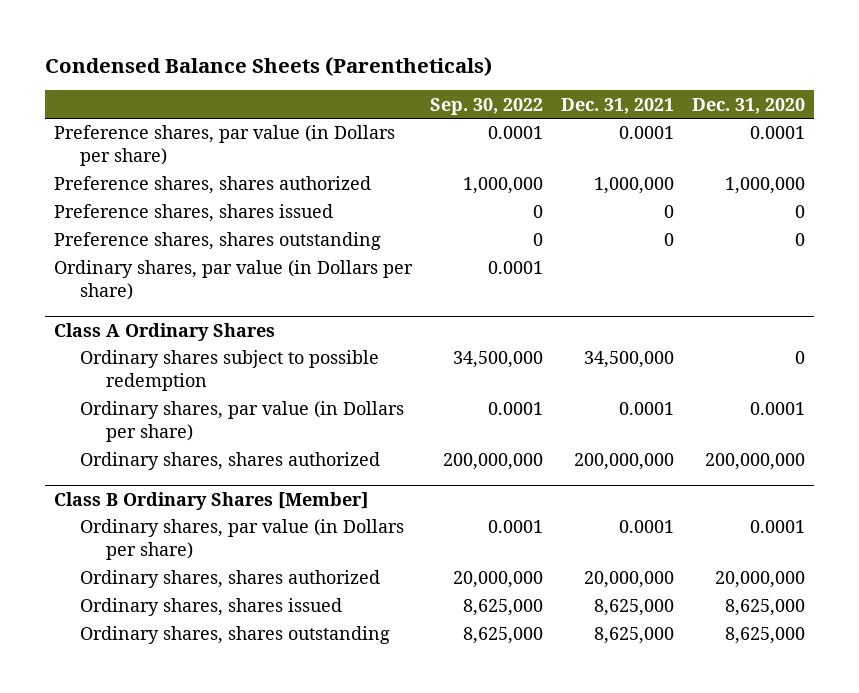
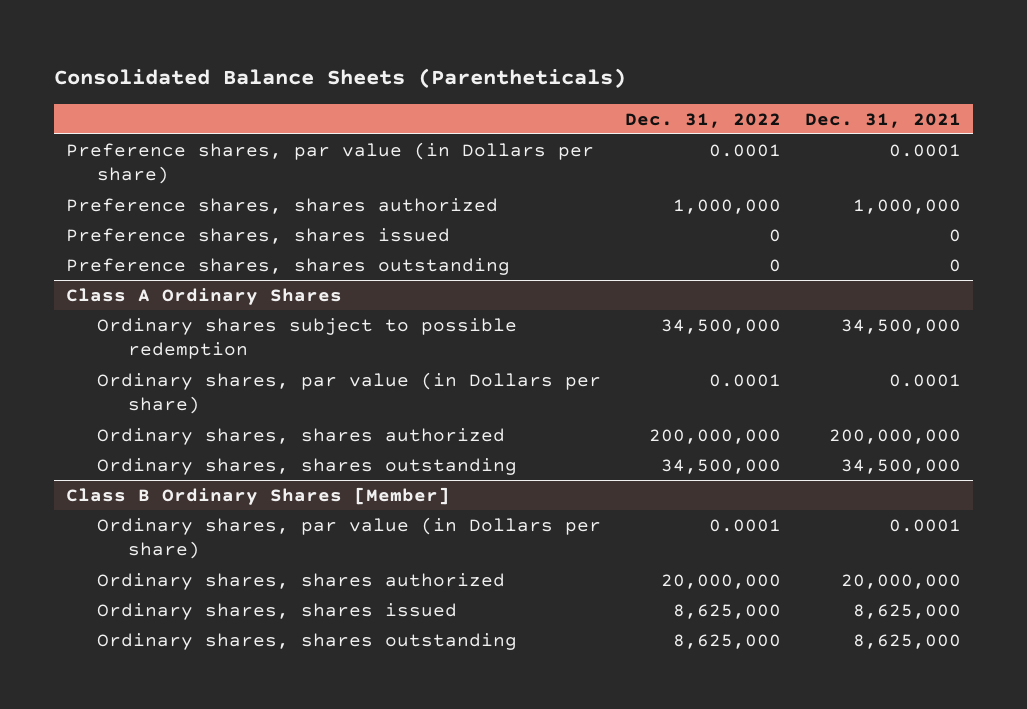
- Condensed Balance Sheets (Parentheticals)
+ Consolidated Balance Sheets (Parentheticals)
- | Sep. 30, 2022 | Dec. 31, 2021 | Dec. 31, 2020
+ | Dec. 31, 2022 | Dec. 31, 2021
- Ordinary shares, par value (in Dollars per share) | 0.0001 | |
@ Class A Ordinary Shares
+ Ordinary shares, shares outstanding | 34,500,000 | 34,500,000

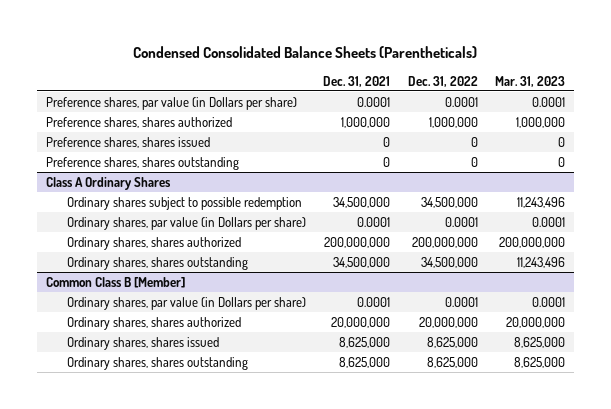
- Consolidated Balance Sheets (Parentheticals)
+ Condensed Consolidated Balance Sheets (Parentheticals)
- | Dec. 31, 2022 | Dec. 31, 2021
+ | Dec. 31, 2021 | Dec. 31, 2022 | Mar. 31, 2023
- Class B Ordinary Shares [Member]
+ Common Class B [Member]

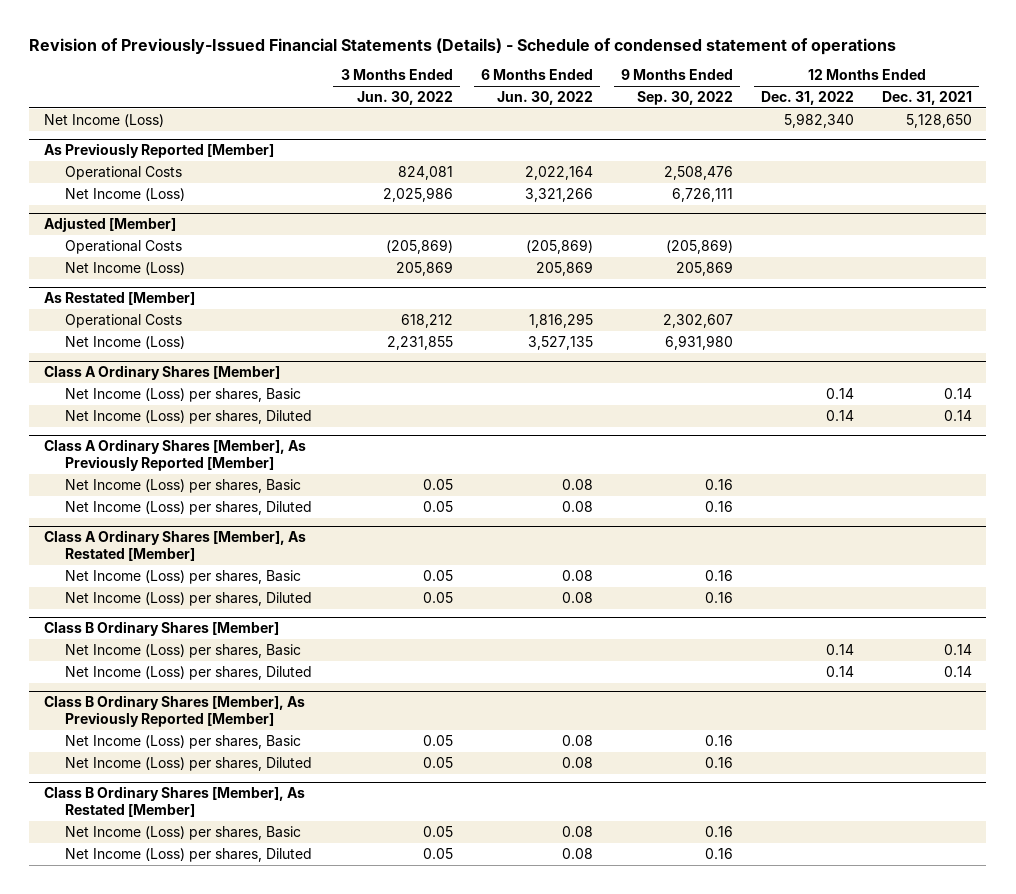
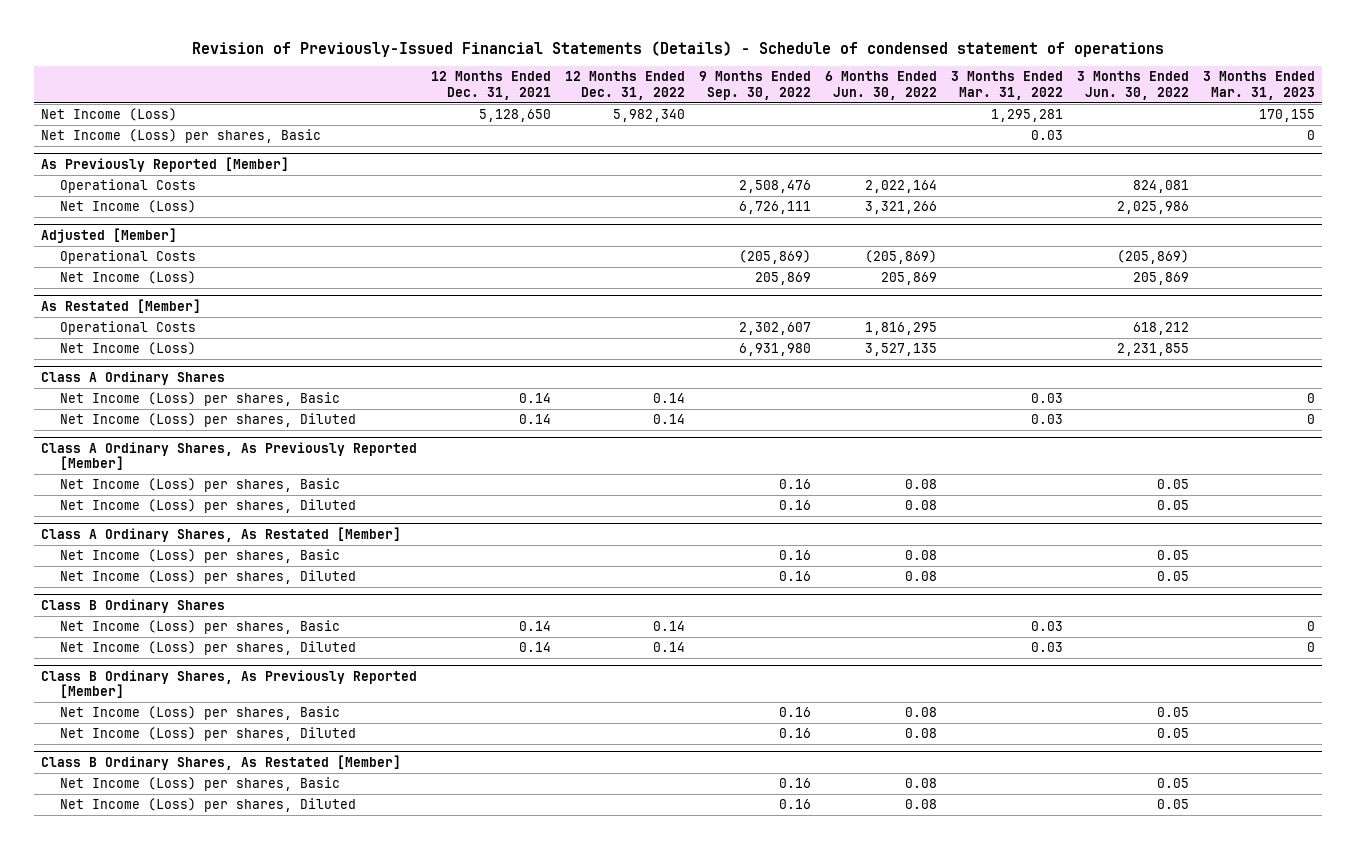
- | 3 Months Ended Jun. 30, 2022 | 6 Months Ended Jun. 30, 2022 | 9 Months Ended Sep. 30, 2022 | 12 Months Ended Dec. 31, 2022 | 12 Months Ended Dec. 31, 2021
+ | 12 Months Ended Dec. 31, 2021 | 12 Months Ended Dec. 31, 2022 | 9 Months Ended Sep. 30, 2022 | 6 Months Ended Jun. 30, 2022 | 3 Months Ended Mar. 31, 2022 | 3 Months Ended Jun. 30, 2022 | 3 Months Ended Mar. 31, 2023
+ Net Income (Loss) per shares, Basic | | | | | 0.03 | | 0
- Class A Ordinary Shares [Member]
+ Class A Ordinary Shares
- Class A Ordinary Shares [Member], As Previously Reported [Member]
+ Class A Ordinary Shares, As Previously Reported [Member]
- Class A Ordinary Shares [Member], As Restated [Member]
+ Class A Ordinary Shares, As Restated [Member]
- Class B Ordinary Shares [Member]
+ Class B Ordinary Shares
- Class B Ordinary Shares [Member], As Previously Reported [Member]
+ Class B Ordinary Shares, As Previously Reported [Member]
- Class B Ordinary Shares [Member], As Restated [Member]
+ Class B Ordinary Shares, As Restated [Member]

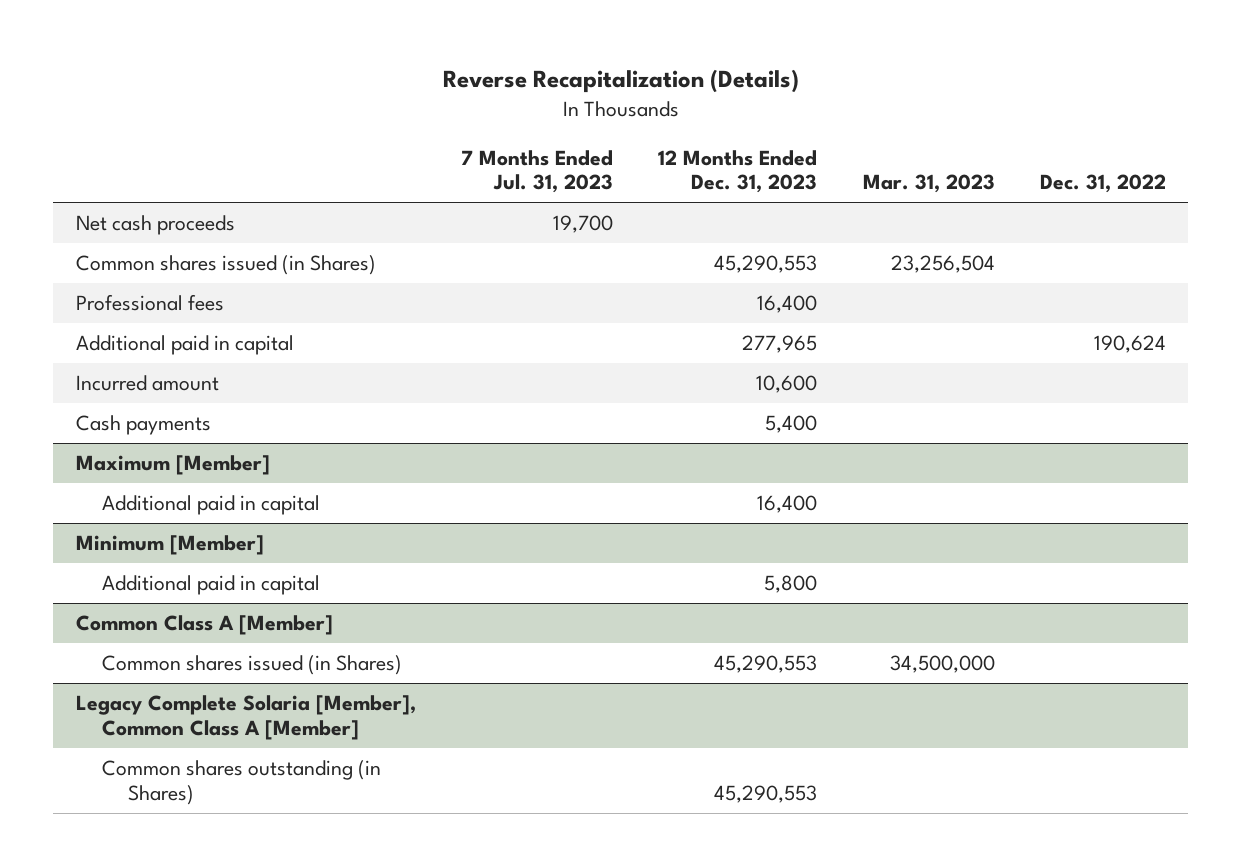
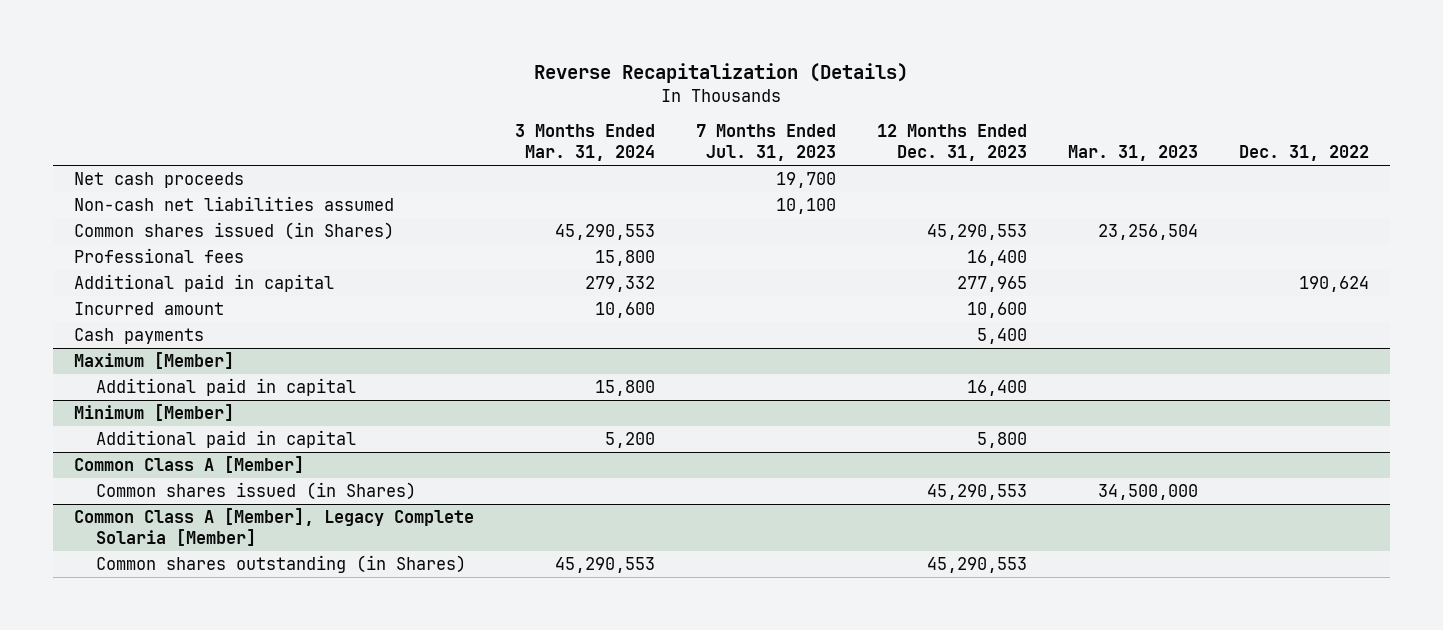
- | 7 Months Ended Jul. 31, 2023 | 12 Months Ended Dec. 31, 2023 | Mar. 31, 2023 | Dec. 31, 2022
+ | 3 Months Ended Mar. 31, 2024 | 7 Months Ended Jul. 31, 2023 | 12 Months Ended Dec. 31, 2023 | Mar. 31, 2023 | Dec. 31, 2022
+ Non-cash net liabilities assumed | | 10,100 | | |
- Legacy Complete Solaria [Member], Common Class A [Member]
+ Common Class A [Member], Legacy Complete Solaria [Member]

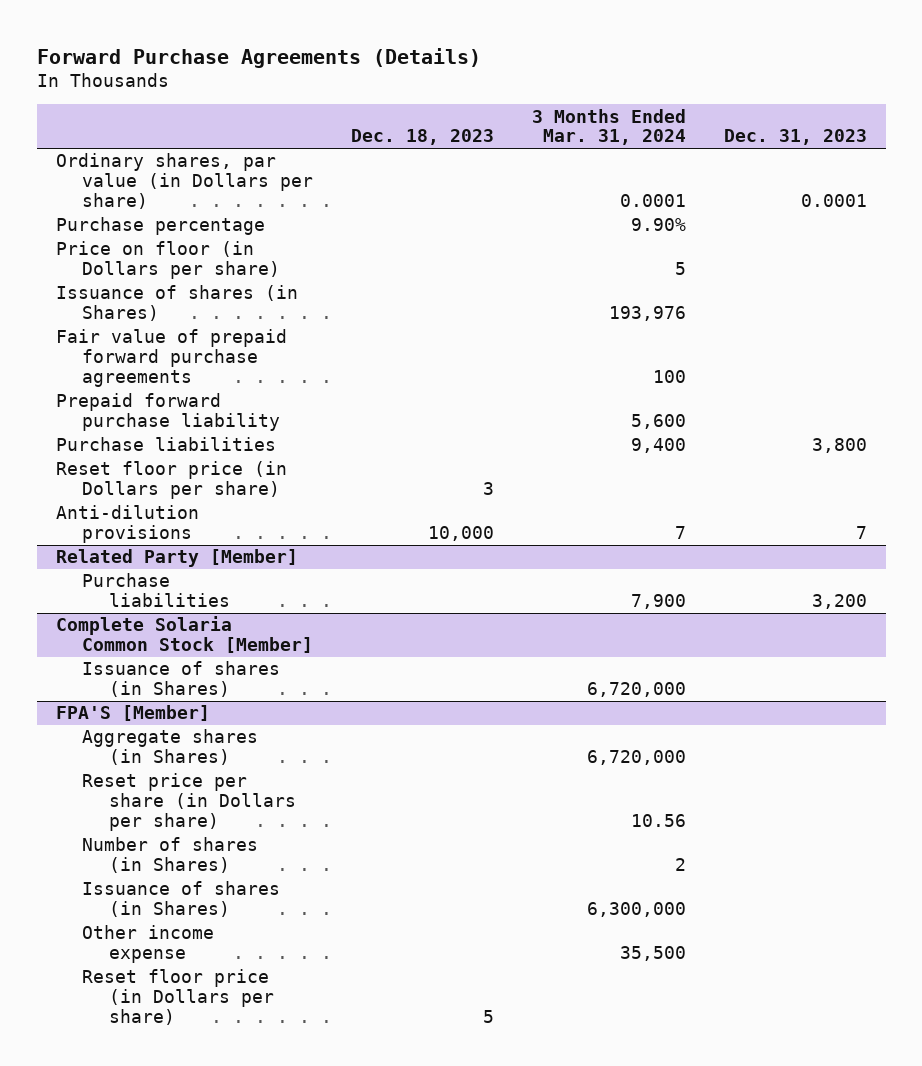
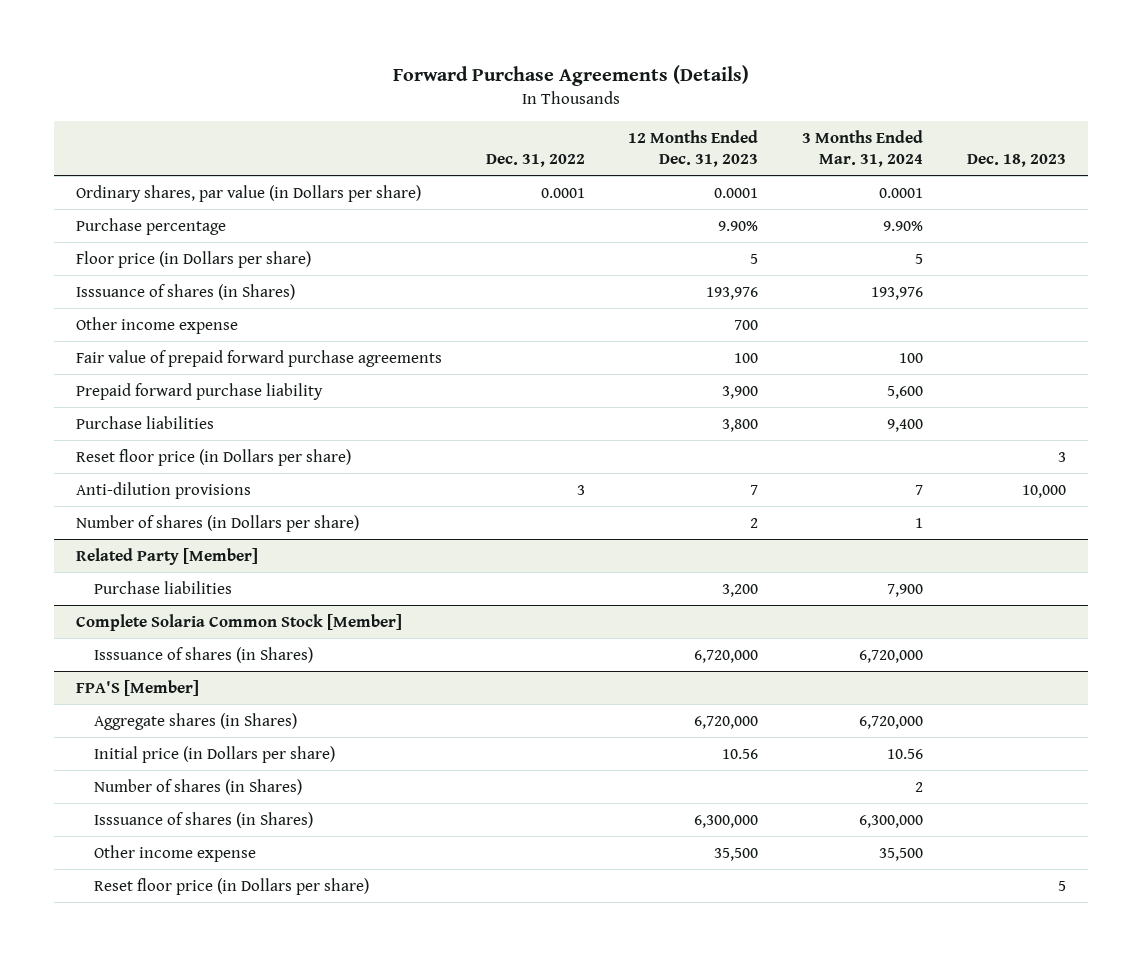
- | Dec. 18, 2023 | 3 Months Ended Mar. 31, 2024 | Dec. 31, 2023
+ | Dec. 31, 2022 | 12 Months Ended Dec. 31, 2023 | 3 Months Ended Mar. 31, 2024 | Dec. 18, 2023
- Price on floor (in Dollars per share) | | 5 |
- Issuance of shares (in Shares) | | 193,976 |
+ Floor price (in Dollars per share) | | 5 | 5 |
+ Isssuance of shares (in Shares) | | 193,976 | 193,976 |
+ Other income expense | | 700 | |
+ Number of shares (in Dollars per share) | | 2 | 1 |
@ Complete Solaria Common Stock [Member]
- Issuance of shares (in Shares) | | 6,720,000 |
+ Isssuance of shares (in Shares) | | 6,720,000 | 6,720,000 |
@ FPA'S [Member]
- Reset price per share (in Dollars per share) | | 10.56 |
+ Initial price (in Dollars per share) | | 10.56 | 10.56 |
- Issuance of shares (in Shares) | | 6,300,000 |
+ Isssuance of shares (in Shares) | | 6,300,000 | 6,300,000 |

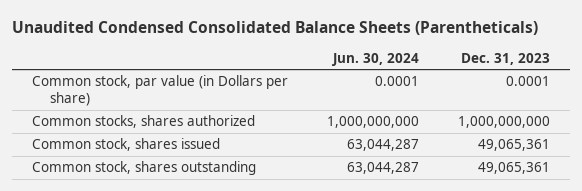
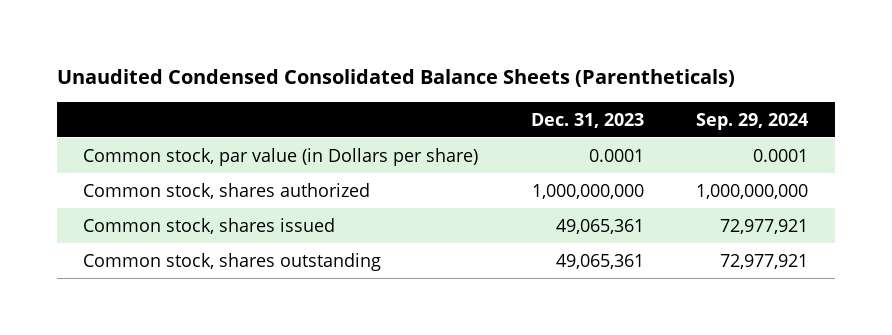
- | Jun. 30, 2024 | Dec. 31, 2023
+ | Dec. 31, 2023 | Sep. 29, 2024
- Common stocks, shares authorized | 1,000,000,000 | 1,000,000,000
+ Common stock, shares authorized | 1,000,000,000 | 1,000,000,000

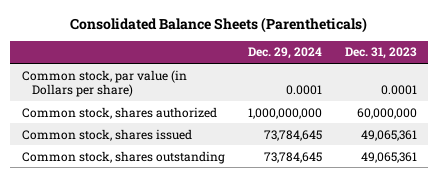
- Unaudited Condensed Consolidated Balance Sheets (Parentheticals)
+ Consolidated Balance Sheets (Parentheticals)
- | Dec. 31, 2023 | Sep. 29, 2024
+ | Dec. 29, 2024 | Dec. 31, 2023
- Common stock, shares authorized | 1,000,000,000 | 1,000,000,000
+ Common stock, shares authorized | 1,000,000,000 | 60,000,000

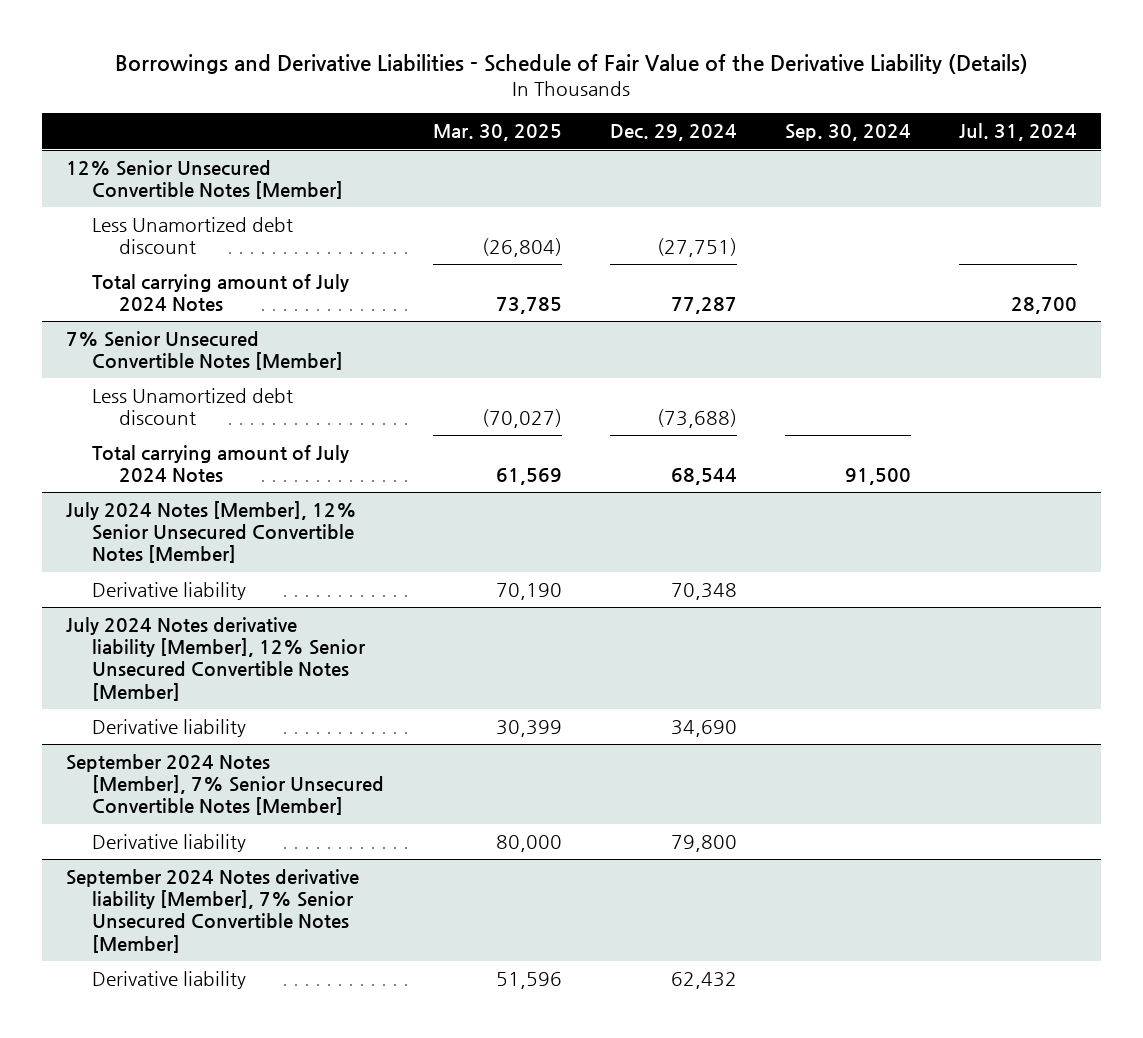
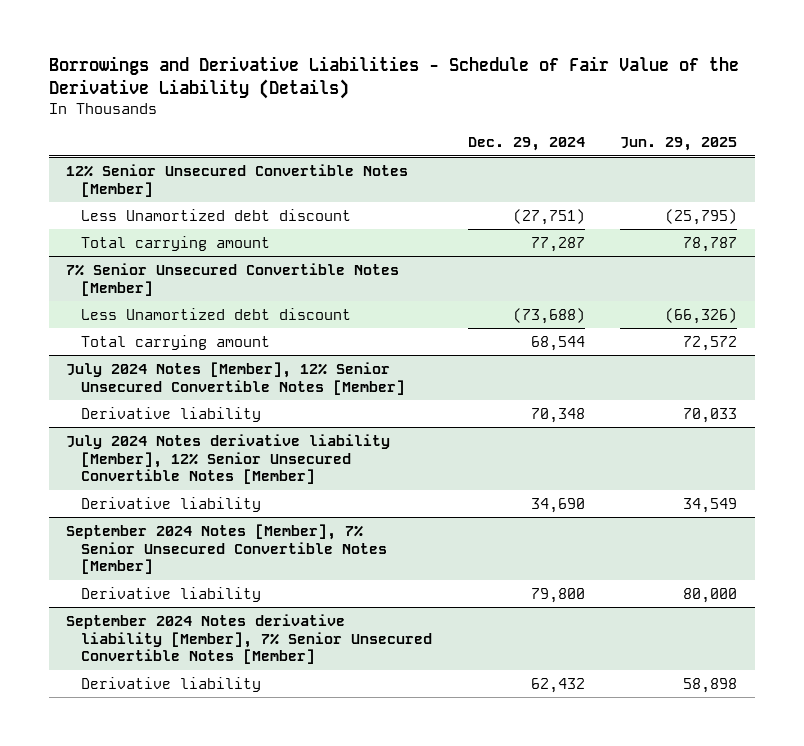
- | Mar. 30, 2025 | Dec. 29, 2024 | Sep. 30, 2024 | Jul. 31, 2024
+ | Dec. 29, 2024 | Jun. 29, 2025
@ 12% Senior Unsecured Convertible Notes [Member]
- Total carrying amount of July 2024 Notes | 73,785 | 77,287 | | 28,700
+ Total carrying amount | 77,287 | 78,787
@ 7% Senior Unsecured Convertible Notes [Member]
- Total carrying amount of July 2024 Notes | 61,569 | 68,544 | 91,500 |
+ Total carrying amount | 68,544 | 72,572

